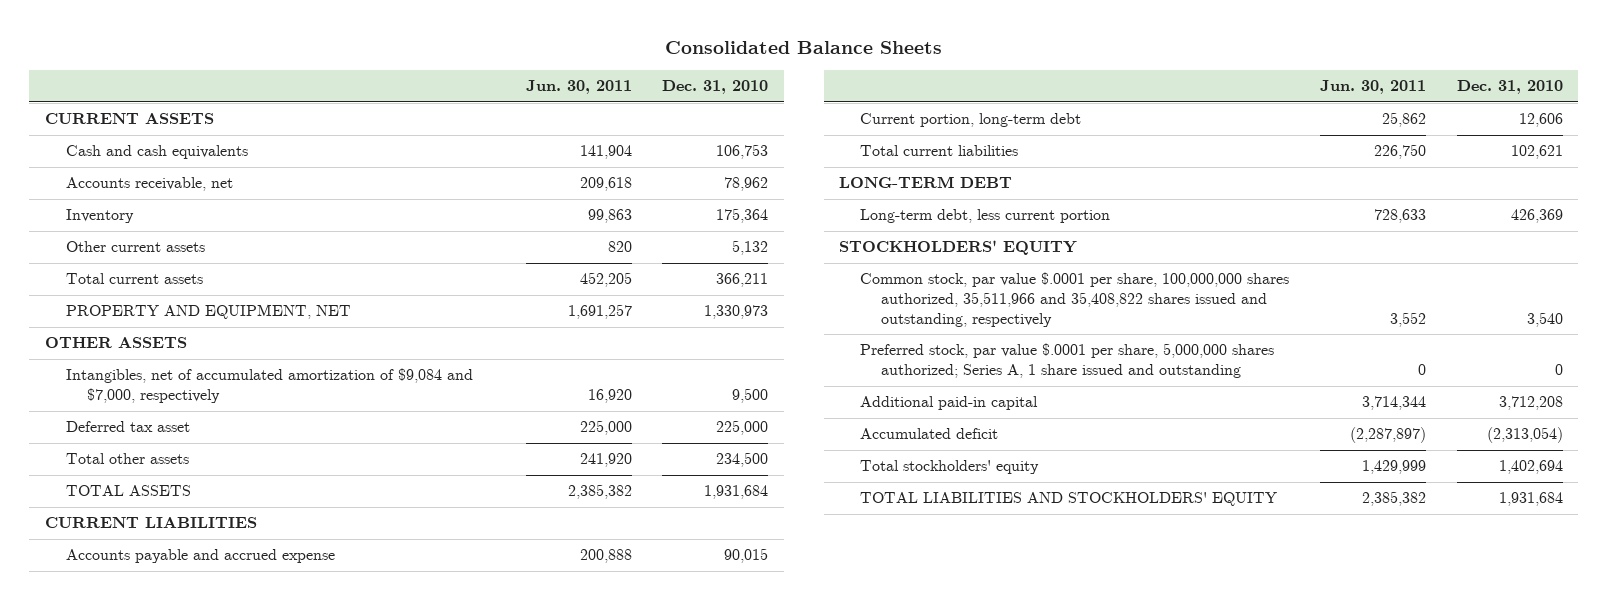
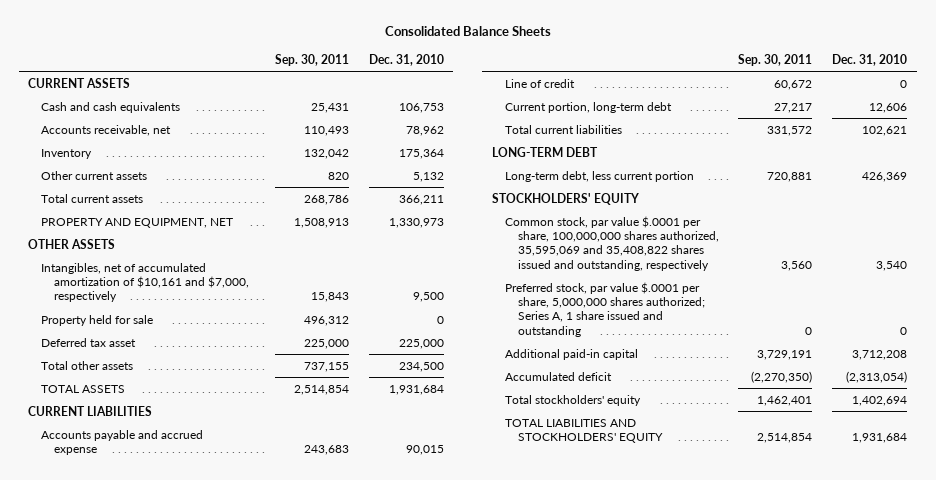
- | Jun. 30, 2011 | Dec. 31, 2010
+ | Sep. 30, 2011 | Dec. 31, 2010
- Intangibles, net of accumulated amortization of $9,084 and $7,000, respectively | 16,920 | 9,500
+ Intangibles, net of accumulated amortization of $10,161 and $7,000, respectively | 15,843 | 9,500
+ Property held for sale | 496,312 | 0
+ Line of credit | 60,672 | 0
- Common stock, par value $.0001 per share, 100,000,000 shares authorized, 35,511,966 and 35,408,822 shares issued and outstanding, respectively | 3,552 | 3,540
+ Common stock, par value $.0001 per share, 100,000,000 shares authorized, 35,595,069 and 35,408,822 shares issued and outstanding, respectively | 3,560 | 3,540

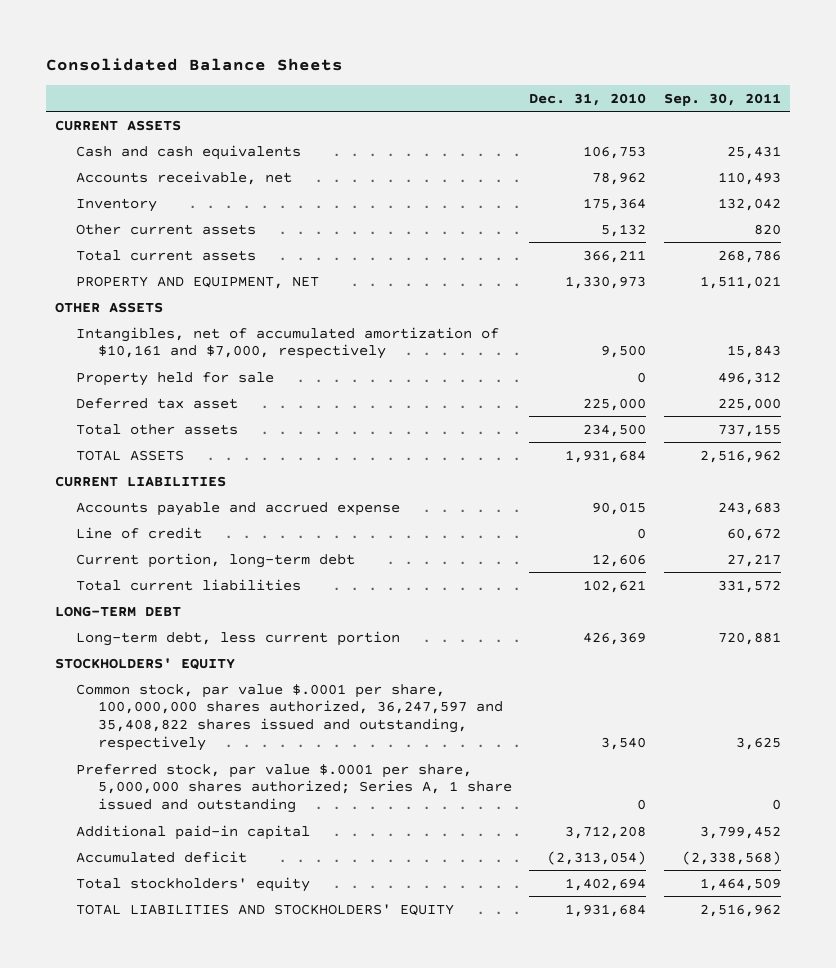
- | Sep. 30, 2011 | Dec. 31, 2010
+ | Dec. 31, 2010 | Sep. 30, 2011
- PROPERTY AND EQUIPMENT, NET | 1,508,913 | 1,330,973
+ PROPERTY AND EQUIPMENT, NET | 1,330,973 | 1,511,021
- TOTAL ASSETS | 2,514,854 | 1,931,684
+ TOTAL ASSETS | 1,931,684 | 2,516,962
- Common stock, par value $.0001 per share, 100,000,000 shares authorized, 35,595,069 and 35,408,822 shares issued and outstanding, respectively | 3,560 | 3,540
+ Common stock, par value $.0001 per share, 100,000,000 shares authorized, 36,247,597 and 35,408,822 shares issued and outstanding, respectively | 3,540 | 3,625
- Additional paid-in capital | 3,729,191 | 3,712,208
- Accumulated deficit | (2,270,350) | (2,313,054)
- Total stockholders' equity | 1,462,401 | 1,402,694
- TOTAL LIABILITIES AND STOCKHOLDERS' EQUITY | 2,514,854 | 1,931,684
+ Additional paid-in capital | 3,712,208 | 3,799,452
+ Accumulated deficit | (2,313,054) | (2,338,568)
+ Total stockholders' equity | 1,402,694 | 1,464,509
+ TOTAL LIABILITIES AND STOCKHOLDERS' EQUITY | 1,931,684 | 2,516,962

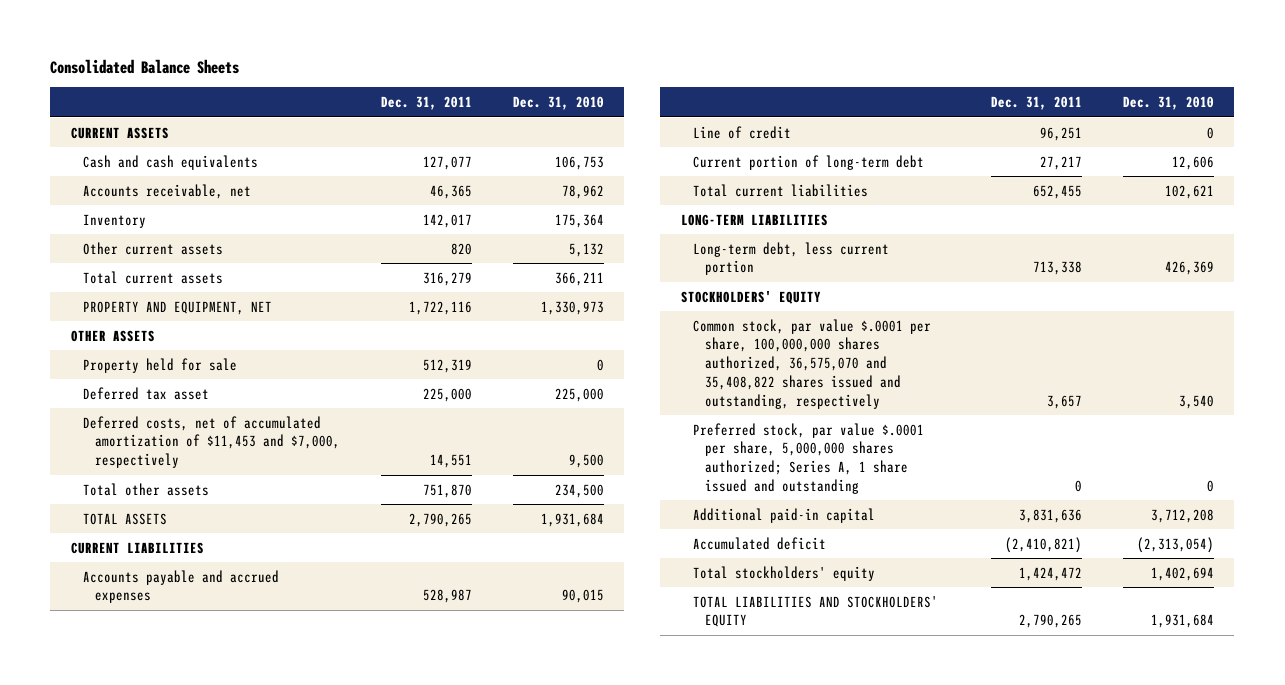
- | Dec. 31, 2010 | Sep. 30, 2011
+ | Dec. 31, 2011 | Dec. 31, 2010
- Intangibles, net of accumulated amortization of $10,161 and $7,000, respectively | 9,500 | 15,843
+ Deferred costs, net of accumulated amortization of $11,453 and $7,000, respectively | 14,551 | 9,500
- Accounts payable and accrued expense | 90,015 | 243,683
+ Accounts payable and accrued expenses | 528,987 | 90,015
- Current portion, long-term debt | 12,606 | 27,217
+ Current portion of long-term debt | 27,217 | 12,606
- LONG-TERM DEBT
+ LONG-TERM LIABILITIES
- Common stock, par value $.0001 per share, 100,000,000 shares authorized, 36,247,597 and 35,408,822 shares issued and outstanding, respectively | 3,540 | 3,625
+ Common stock, par value $.0001 per share, 100,000,000 shares authorized, 36,575,070 and 35,408,822 shares issued and outstanding, respectively | 3,657 | 3,540

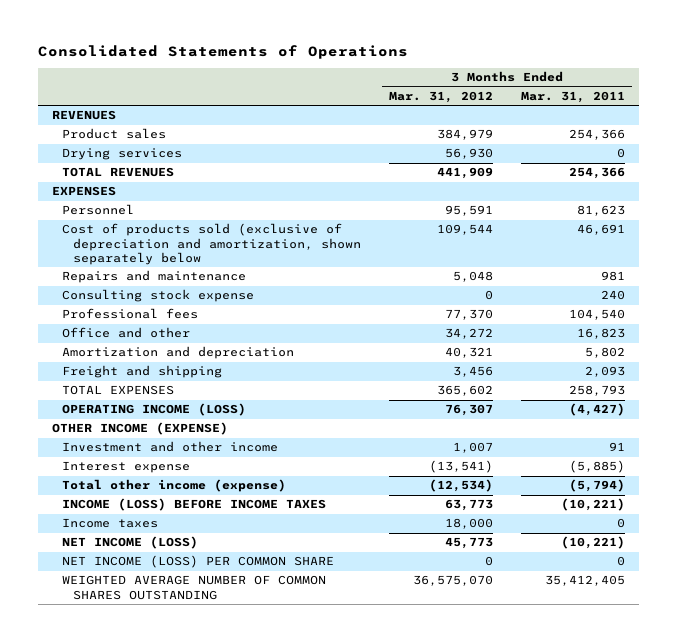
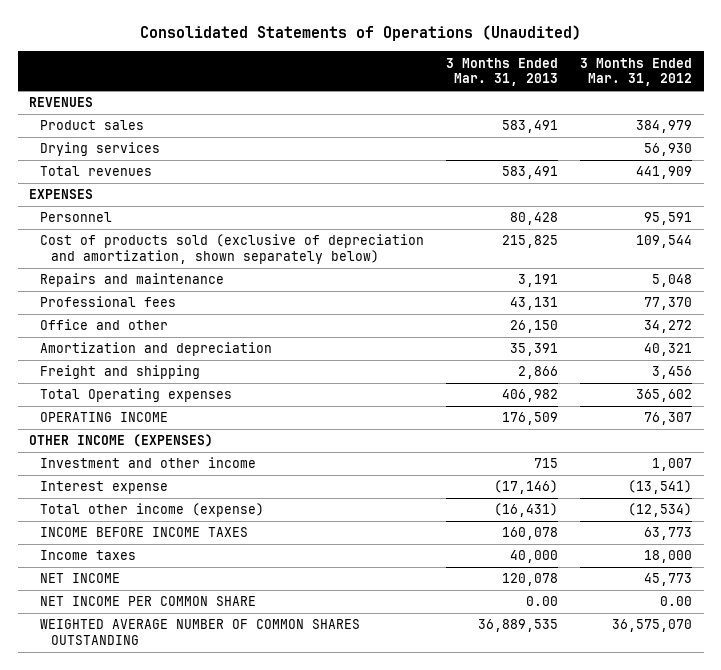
- Consolidated Statements of Operations
+ Consolidated Statements of Operations (Unaudited)
- | 3 Months Ended Mar. 31, 2012 | 3 Months Ended Mar. 31, 2011
+ | 3 Months Ended Mar. 31, 2013 | 3 Months Ended Mar. 31, 2012
- TOTAL REVENUES | 441,909 | 254,366
+ Total revenues | 583,491 | 441,909
- Cost of products sold (exclusive of depreciation and amortization, shown separately below | 109,544 | 46,691
+ Cost of products sold (exclusive of depreciation and amortization, shown separately below) | 215,825 | 109,544
- Consulting stock expense | 0 | 240
- TOTAL EXPENSES | 365,602 | 258,793
- OPERATING INCOME (LOSS) | 76,307 | (4,427)
- OTHER INCOME (EXPENSE)
+ Total Operating expenses | 406,982 | 365,602
+ OPERATING INCOME | 176,509 | 76,307
+ OTHER INCOME (EXPENSES)
- INCOME (LOSS) BEFORE INCOME TAXES | 63,773 | (10,221)
+ INCOME BEFORE INCOME TAXES | 160,078 | 63,773
- NET INCOME (LOSS) | 45,773 | (10,221)
- NET INCOME (LOSS) PER COMMON SHARE | 0 | 0
+ NET INCOME | 120,078 | 45,773
+ NET INCOME PER COMMON SHARE | 0.00 | 0.00

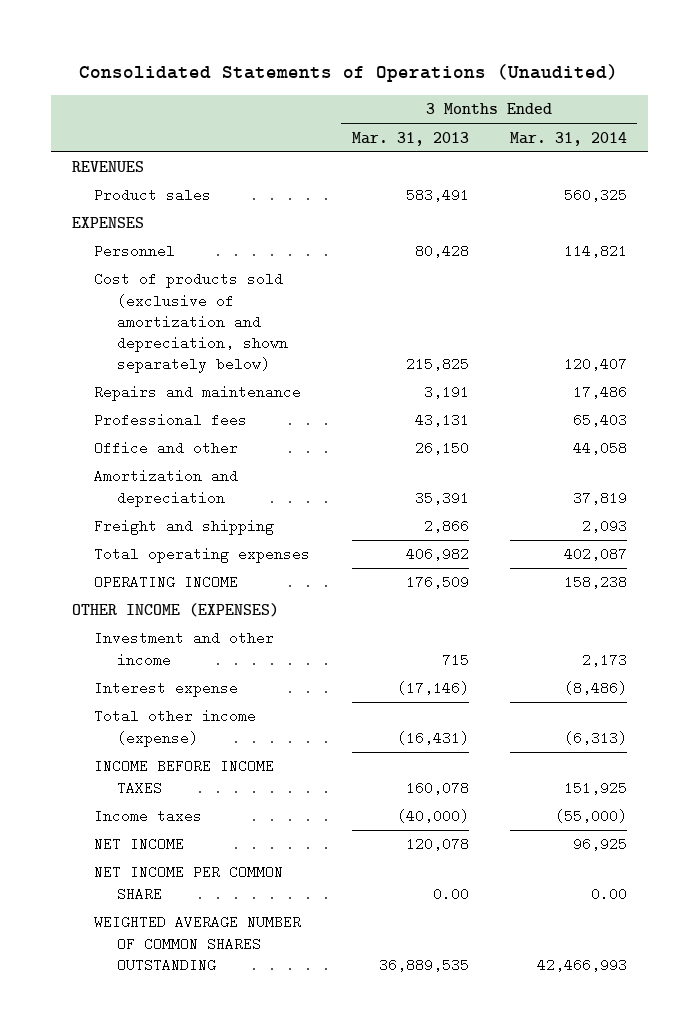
- | 3 Months Ended Mar. 31, 2013 | 3 Months Ended Mar. 31, 2012
+ | 3 Months Ended Mar. 31, 2013 | 3 Months Ended Mar. 31, 2014
- Drying services | | 56,930
- Total revenues | 583,491 | 441,909
- Cost of products sold (exclusive of depreciation and amortization, shown separately below) | 215,825 | 109,544
+ Cost of products sold (exclusive of amortization and depreciation, shown separately below) | 215,825 | 120,407
- Total Operating expenses | 406,982 | 365,602
+ Total operating expenses | 406,982 | 402,087
- Income taxes | 40,000 | 18,000
+ Income taxes | (40,000) | (55,000)

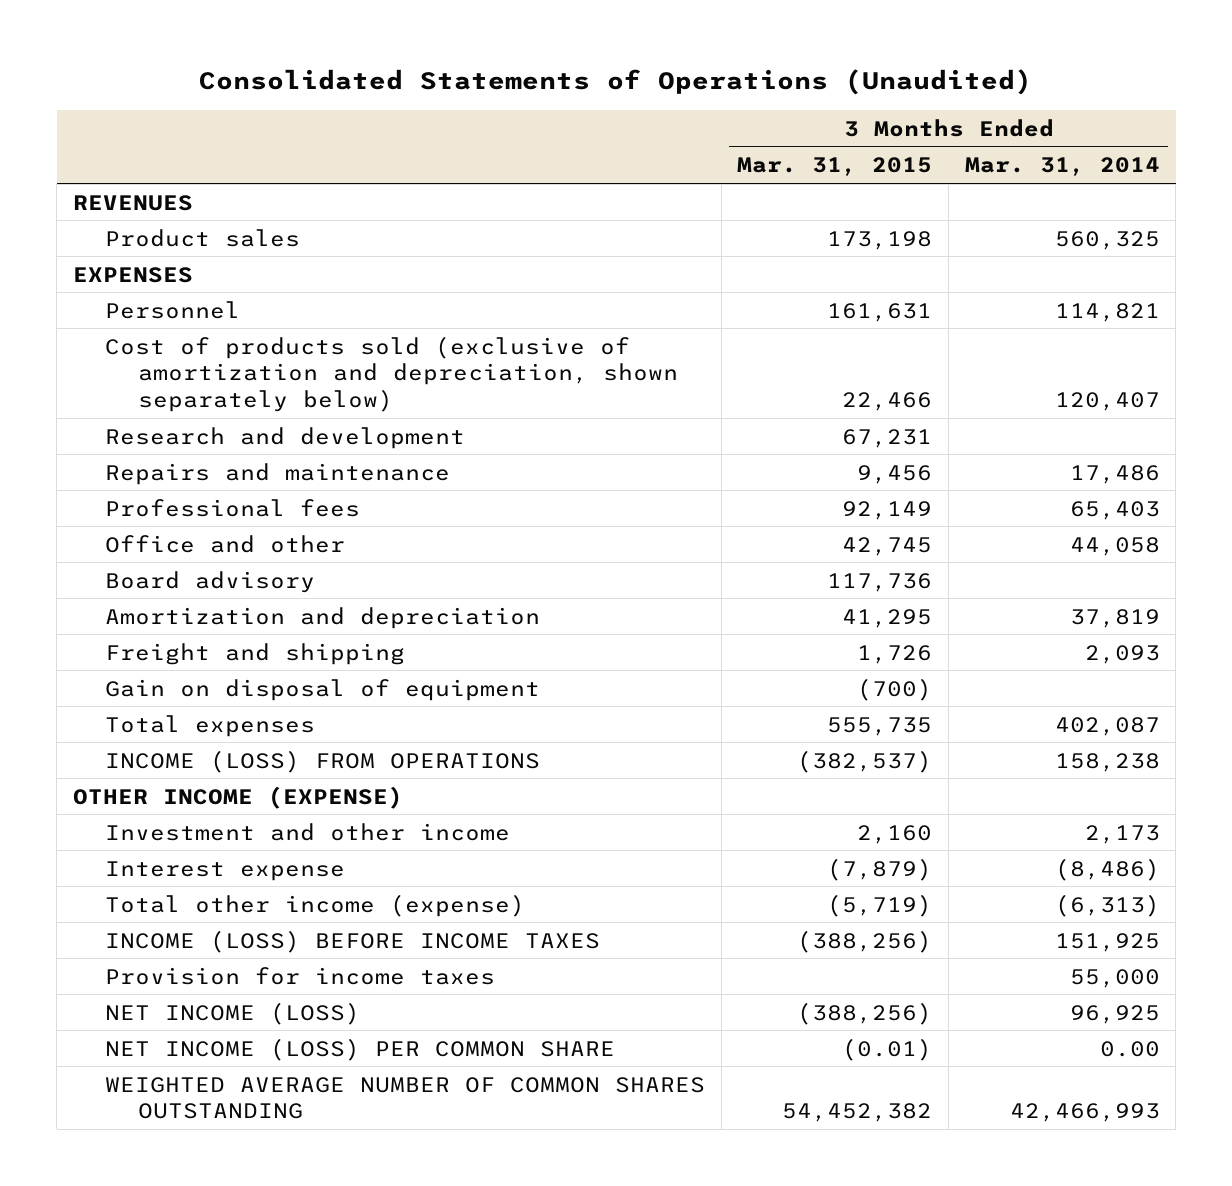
- | 3 Months Ended Mar. 31, 2013 | 3 Months Ended Mar. 31, 2014
+ | 3 Months Ended Mar. 31, 2015 | 3 Months Ended Mar. 31, 2014
+ Research and development | 67,231 |
+ Board advisory | 117,736 |
- Total operating expenses | 406,982 | 402,087
- OPERATING INCOME | 176,509 | 158,238
- OTHER INCOME (EXPENSES)
+ Gain on disposal of equipment | (700) |
+ Total expenses | 555,735 | 402,087
+ INCOME (LOSS) FROM OPERATIONS | (382,537) | 158,238
+ OTHER INCOME (EXPENSE)
- INCOME BEFORE INCOME TAXES | 160,078 | 151,925
- Income taxes | (40,000) | (55,000)
- NET INCOME | 120,078 | 96,925
- NET INCOME PER COMMON SHARE | 0.00 | 0.00
+ INCOME (LOSS) BEFORE INCOME TAXES | (388,256) | 151,925
+ Provision for income taxes | | 55,000
+ NET INCOME (LOSS) | (388,256) | 96,925
+ NET INCOME (LOSS) PER COMMON SHARE | (0.01) | 0.00

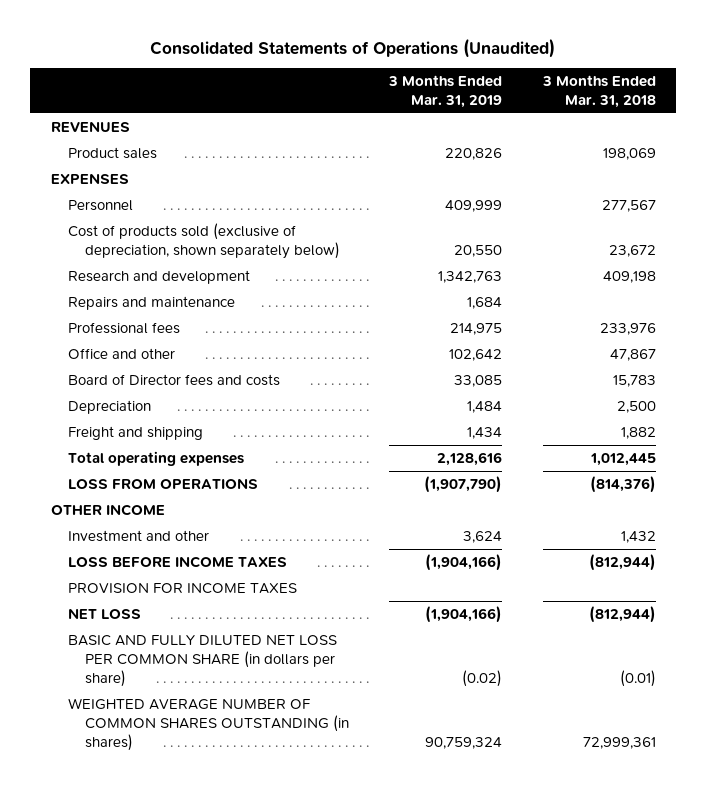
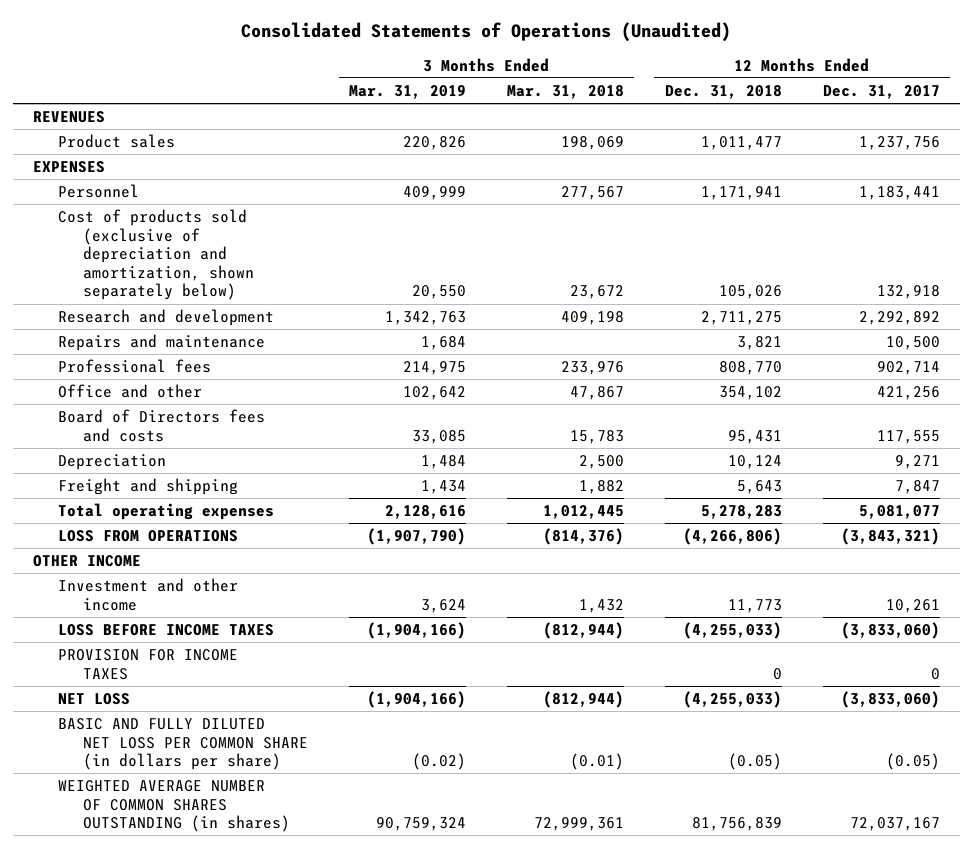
- | 3 Months Ended Mar. 31, 2019 | 3 Months Ended Mar. 31, 2018
+ | 3 Months Ended Mar. 31, 2019 | 3 Months Ended Mar. 31, 2018 | 12 Months Ended Dec. 31, 2018 | 12 Months Ended Dec. 31, 2017
- Cost of products sold (exclusive of depreciation, shown separately below) | 20,550 | 23,672
+ Cost of products sold (exclusive of depreciation and amortization, shown separately below) | 20,550 | 23,672 | 105,026 | 132,918
- Board of Director fees and costs | 33,085 | 15,783
+ Board of Directors fees and costs | 33,085 | 15,783 | 95,431 | 117,555
- Investment and other | 3,624 | 1,432
+ Investment and other income | 3,624 | 1,432 | 11,773 | 10,261

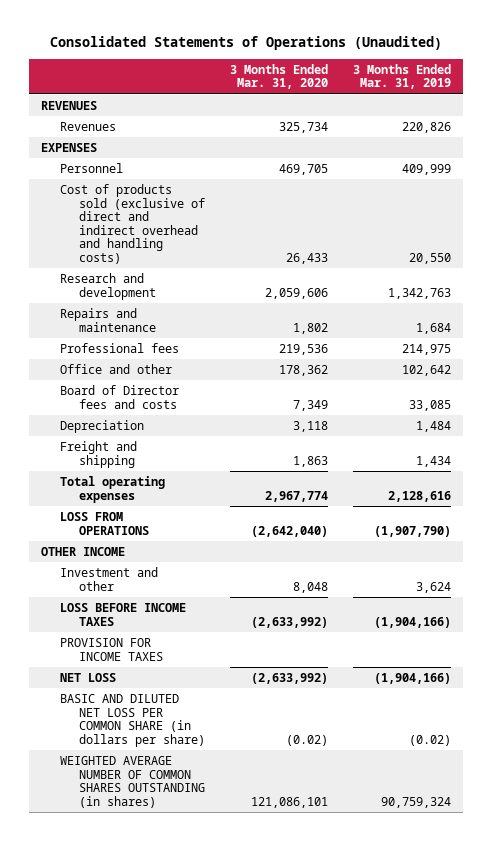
- | 3 Months Ended Mar. 31, 2019 | 3 Months Ended Mar. 31, 2018 | 12 Months Ended Dec. 31, 2018 | 12 Months Ended Dec. 31, 2017
+ | 3 Months Ended Mar. 31, 2020 | 3 Months Ended Mar. 31, 2019
- Product sales | 220,826 | 198,069 | 1,011,477 | 1,237,756
+ Revenues | 325,734 | 220,826
- Cost of products sold (exclusive of depreciation and amortization, shown separately below) | 20,550 | 23,672 | 105,026 | 132,918
+ Cost of products sold (exclusive of direct and indirect overhead and handling costs) | 26,433 | 20,550
- Board of Directors fees and costs | 33,085 | 15,783 | 95,431 | 117,555
+ Board of Director fees and costs | 7,349 | 33,085
- Investment and other income | 3,624 | 1,432 | 11,773 | 10,261
+ Investment and other | 8,048 | 3,624
- BASIC AND FULLY DILUTED NET LOSS PER COMMON SHARE (in dollars per share) | (0.02) | (0.01) | (0.05) | (0.05)
+ BASIC AND DILUTED NET LOSS PER COMMON SHARE (in dollars per share) | (0.02) | (0.02)

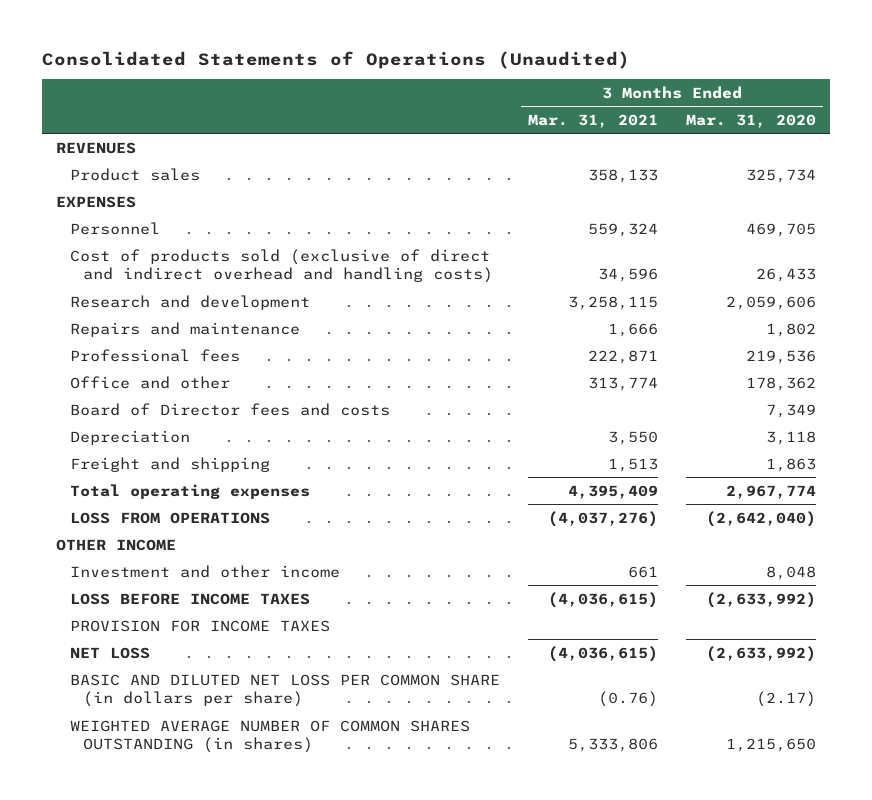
- | 3 Months Ended Mar. 31, 2020 | 3 Months Ended Mar. 31, 2019
+ | 3 Months Ended Mar. 31, 2021 | 3 Months Ended Mar. 31, 2020
- Revenues | 325,734 | 220,826
+ Product sales | 358,133 | 325,734
- Investment and other | 8,048 | 3,624
+ Investment and other income | 661 | 8,048
- BASIC AND DILUTED NET LOSS PER COMMON SHARE (in dollars per share) | (0.02) | (0.02)
- WEIGHTED AVERAGE NUMBER OF COMMON SHARES OUTSTANDING (in shares) | 121,086,101 | 90,759,324
+ BASIC AND DILUTED NET LOSS PER COMMON SHARE (in dollars per share) | (0.76) | (2.17)
+ WEIGHTED AVERAGE NUMBER OF COMMON SHARES OUTSTANDING (in shares) | 5,333,806 | 1,215,650

